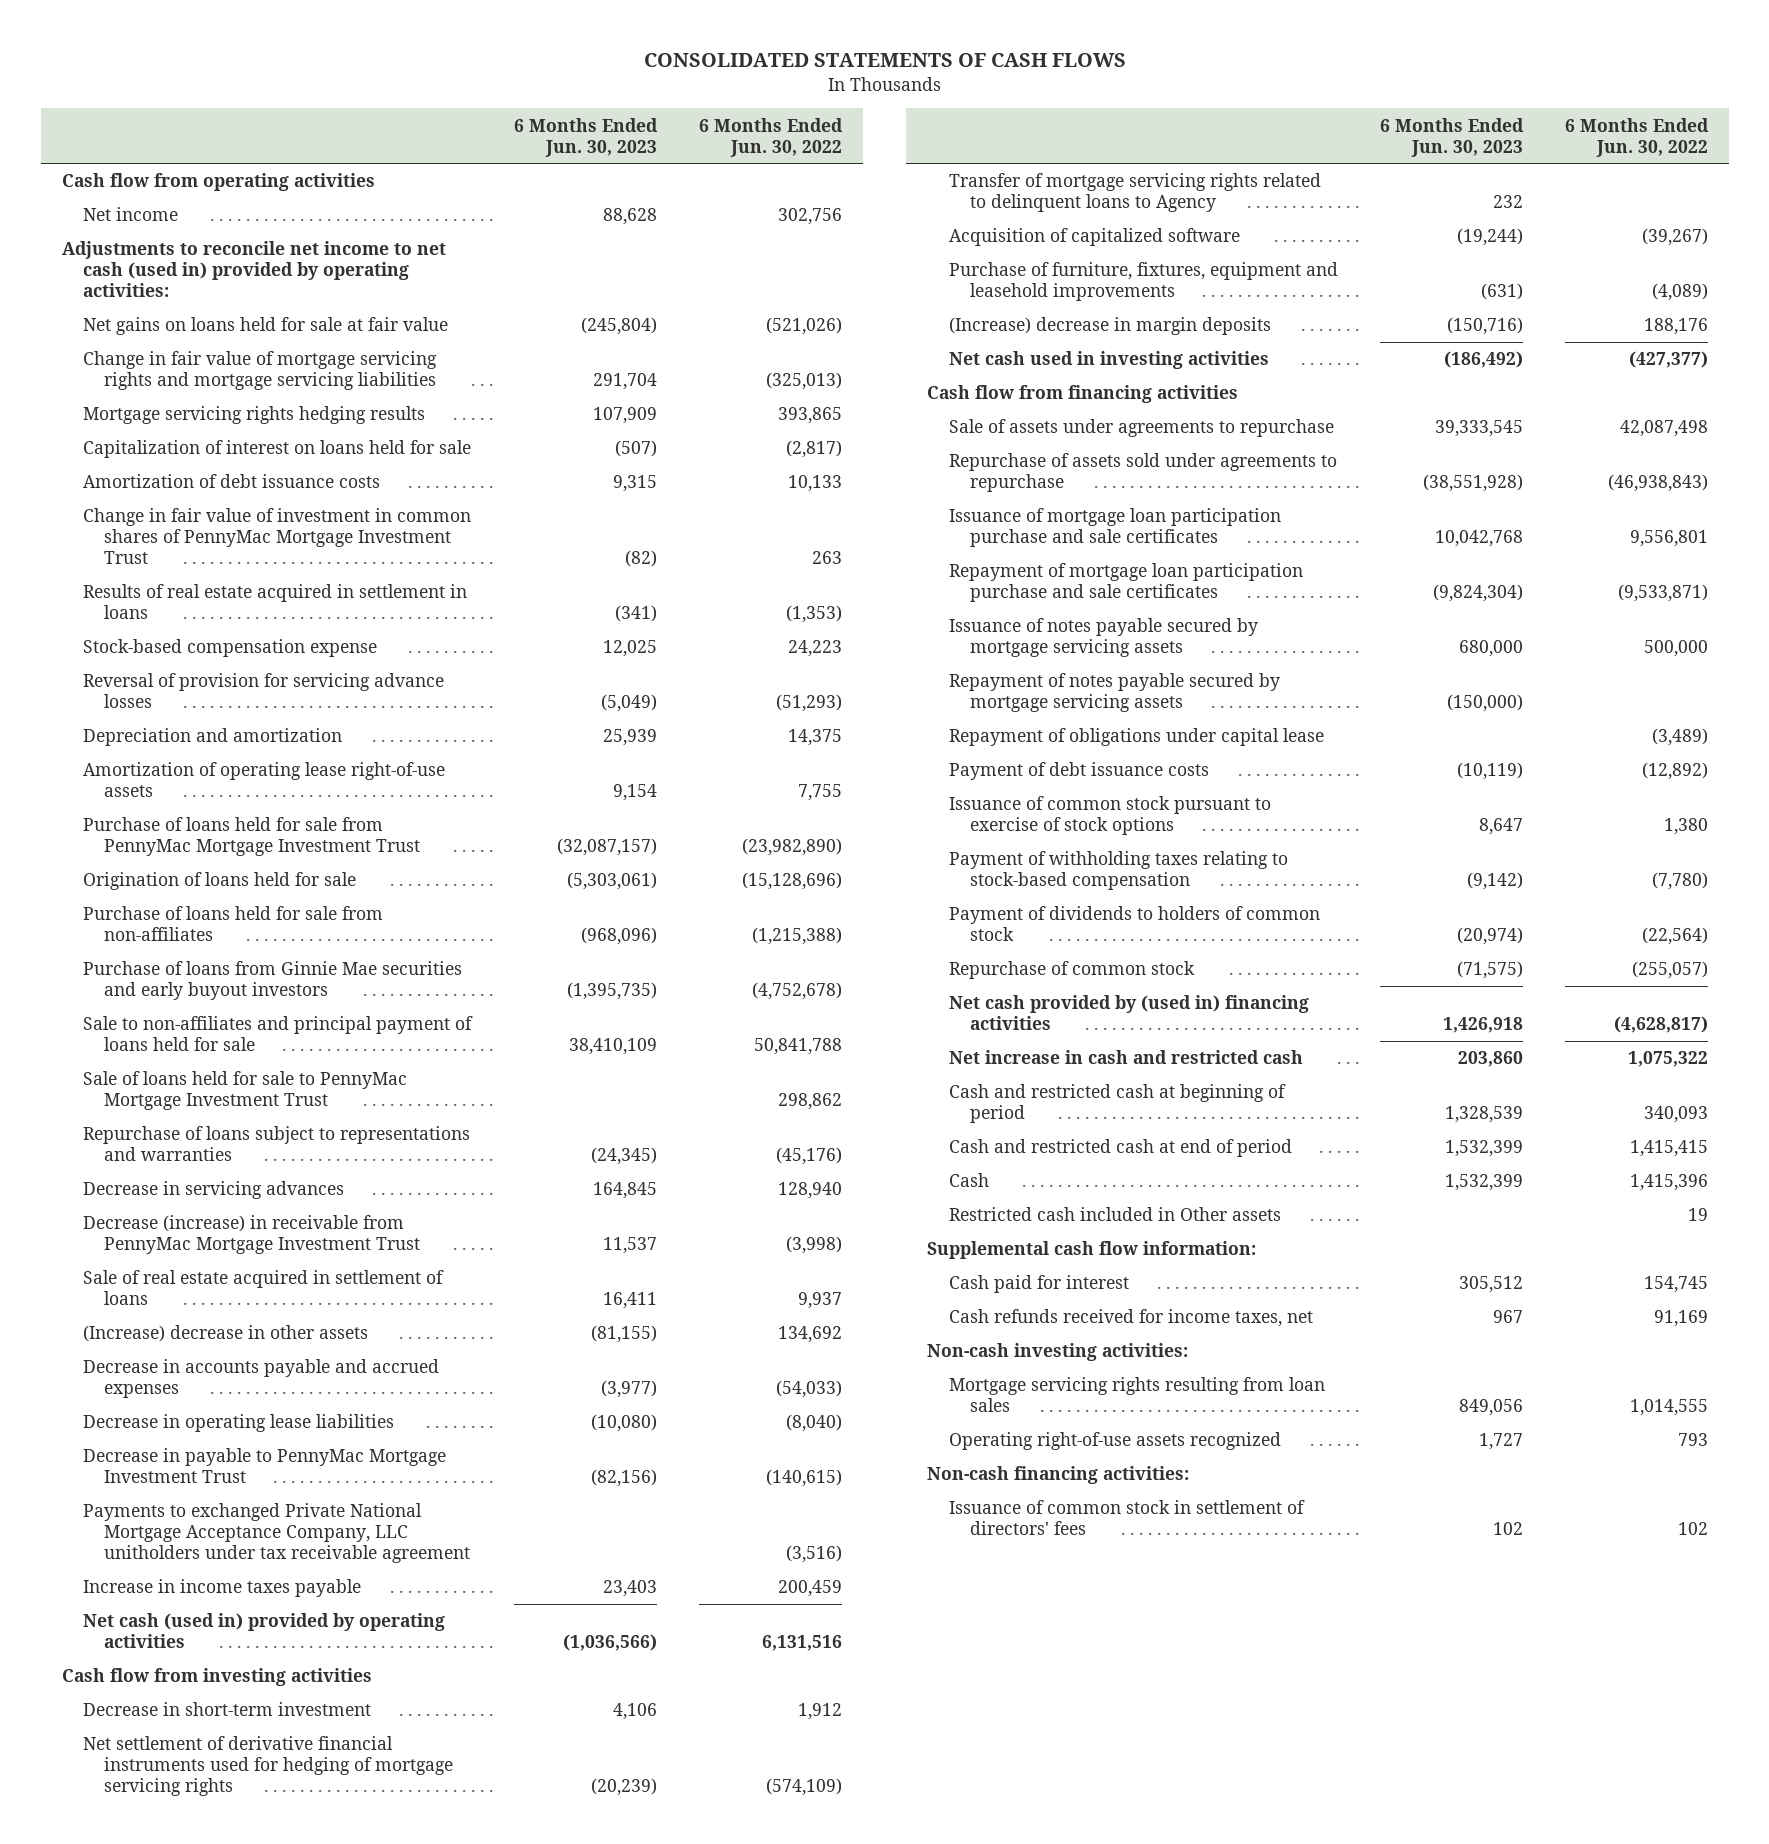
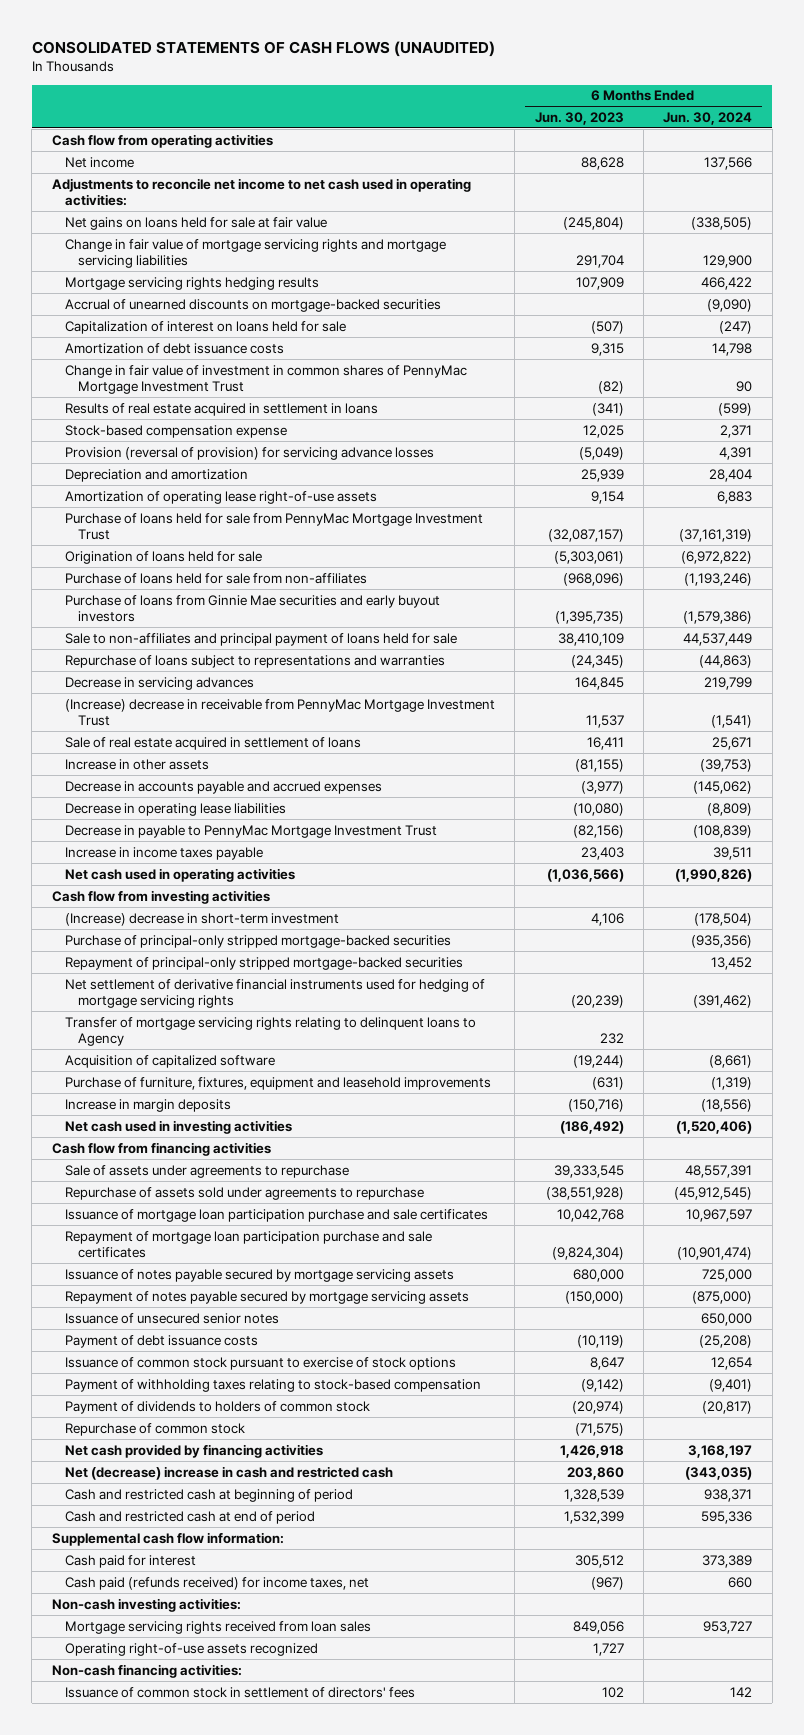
- CONSOLIDATED STATEMENTS OF CASH FLOWS
+ CONSOLIDATED STATEMENTS OF CASH FLOWS (UNAUDITED)
- | 6 Months Ended Jun. 30, 2023 | 6 Months Ended Jun. 30, 2022
+ | 6 Months Ended Jun. 30, 2023 | 6 Months Ended Jun. 30, 2024
- Adjustments to reconcile net income to net cash (used in) provided by operating activities:
+ Adjustments to reconcile net income to net cash used in operating activities:
+ Accrual of unearned discounts on mortgage-backed securities | | (9,090)
- Reversal of provision for servicing advance losses | (5,049) | (51,293)
+ Provision (reversal of provision) for servicing advance losses | (5,049) | 4,391
- Sale of loans held for sale to PennyMac Mortgage Investment Trust | | 298,862
- Decrease (increase) in receivable from PennyMac Mortgage Investment Trust | 11,537 | (3,998)
+ (Increase) decrease in receivable from PennyMac Mortgage Investment Trust | 11,537 | (1,541)
- (Increase) decrease in other assets | (81,155) | 134,692
+ Increase in other assets | (81,155) | (39,753)
- Payments to exchanged Private National Mortgage Acceptance Company, LLC unitholders under tax receivable agreement | | (3,516)
- Net cash (used in) provided by operating activities | (1,036,566) | 6,131,516
+ Net cash used in operating activities | (1,036,566) | (1,990,826)
- Decrease in short-term investment | 4,106 | 1,912
+ (Increase) decrease in short-term investment | 4,106 | (178,504)
+ Purchase of principal-only stripped mortgage-backed securities | | (935,356)
+ Repayment of principal-only stripped mortgage-backed securities | | 13,452
- Transfer of mortgage servicing rights related to delinquent loans to Agency | 232 |
+ Transfer of mortgage servicing rights relating to delinquent loans to Agency | 232 |
- (Increase) decrease in margin deposits | (150,716) | 188,176
+ Increase in margin deposits | (150,716) | (18,556)
- Repayment of obligations under capital lease | | (3,489)
+ Issuance of unsecured senior notes | | 650,000
- Net cash provided by (used in) financing activities | 1,426,918 | (4,628,817)
- Net increase in cash and restricted cash | 203,860 | 1,075,322
+ Net cash provided by financing activities | 1,426,918 | 3,168,197
+ Net (decrease) increase in cash and restricted cash | 203,860 | (343,035)
- Cash | 1,532,399 | 1,415,396
- Restricted cash included in Other assets | | 19
- Cash refunds received for income taxes, net | 967 | 91,169
+ Cash paid (refunds received) for income taxes, net | (967) | 660
- Mortgage servicing rights resulting from loan sales | 849,056 | 1,014,555
+ Mortgage servicing rights received from loan sales | 849,056 | 953,727

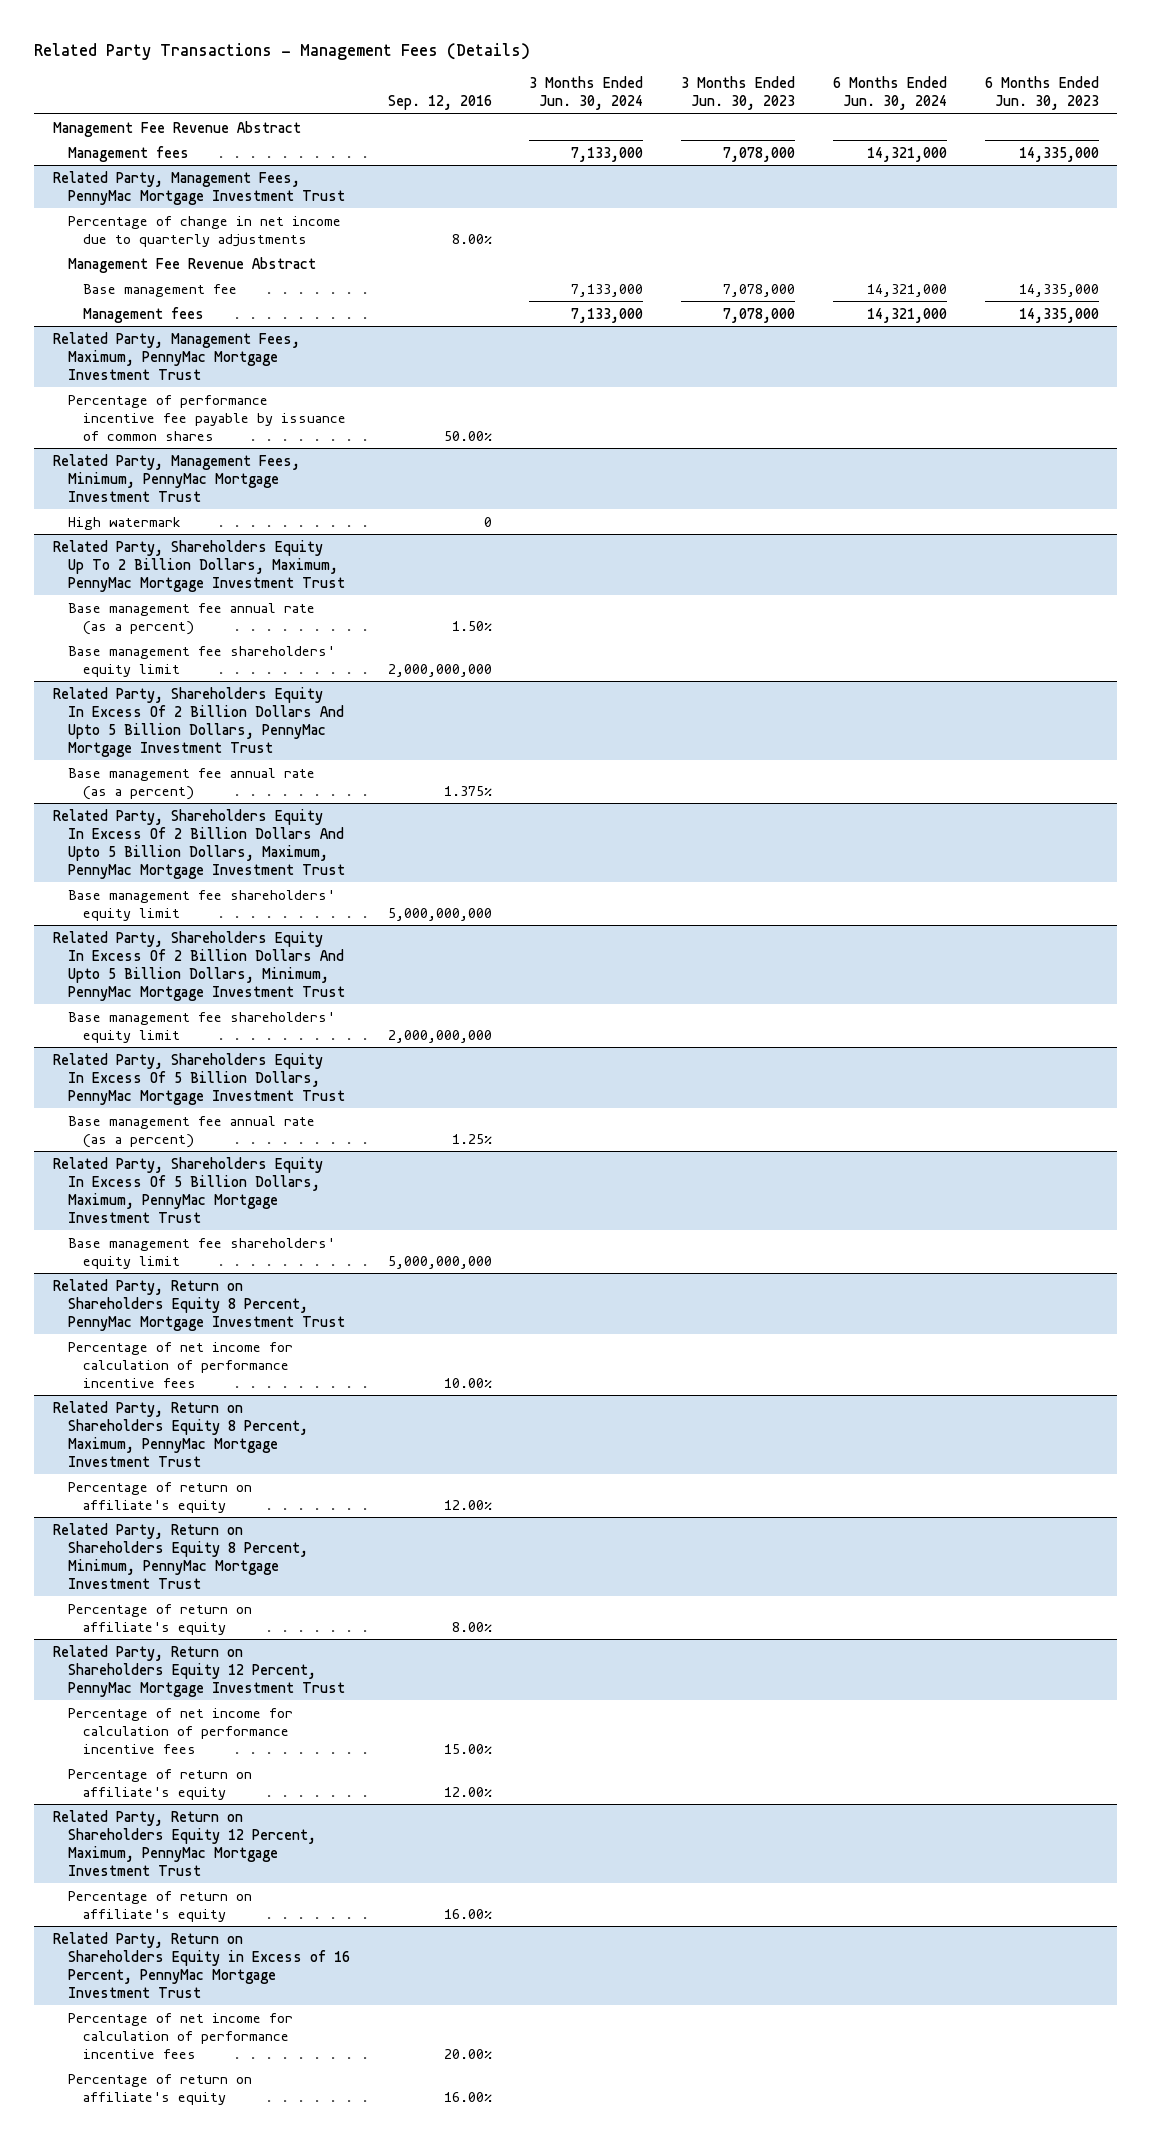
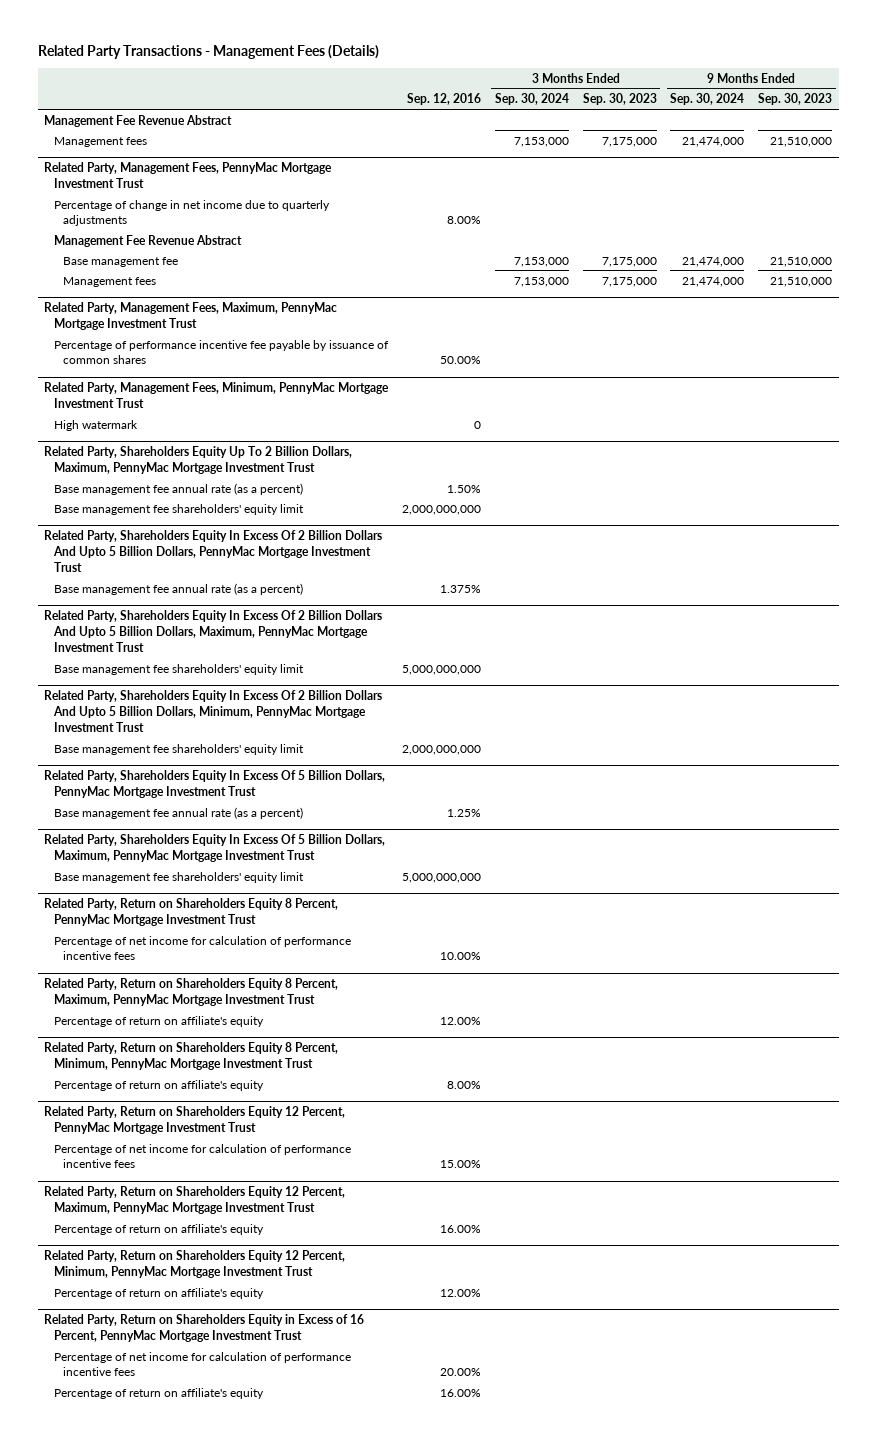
- | Sep. 12, 2016 | 3 Months Ended Jun. 30, 2024 | 3 Months Ended Jun. 30, 2023 | 6 Months Ended Jun. 30, 2024 | 6 Months Ended Jun. 30, 2023
+ | Sep. 12, 2016 | 3 Months Ended Sep. 30, 2024 | 3 Months Ended Sep. 30, 2023 | 9 Months Ended Sep. 30, 2024 | 9 Months Ended Sep. 30, 2023
@ Related Party, Return on Shareholders Equity 12 Percent, PennyMac Mortgage Investment Trust
- Percentage of return on affiliate's equity | 12.00% | | | |
+ Related Party, Return on Shareholders Equity 12 Percent, Minimum, PennyMac Mortgage Investment Trust
+ Percentage of return on affiliate's equity | 12.00% | | | |

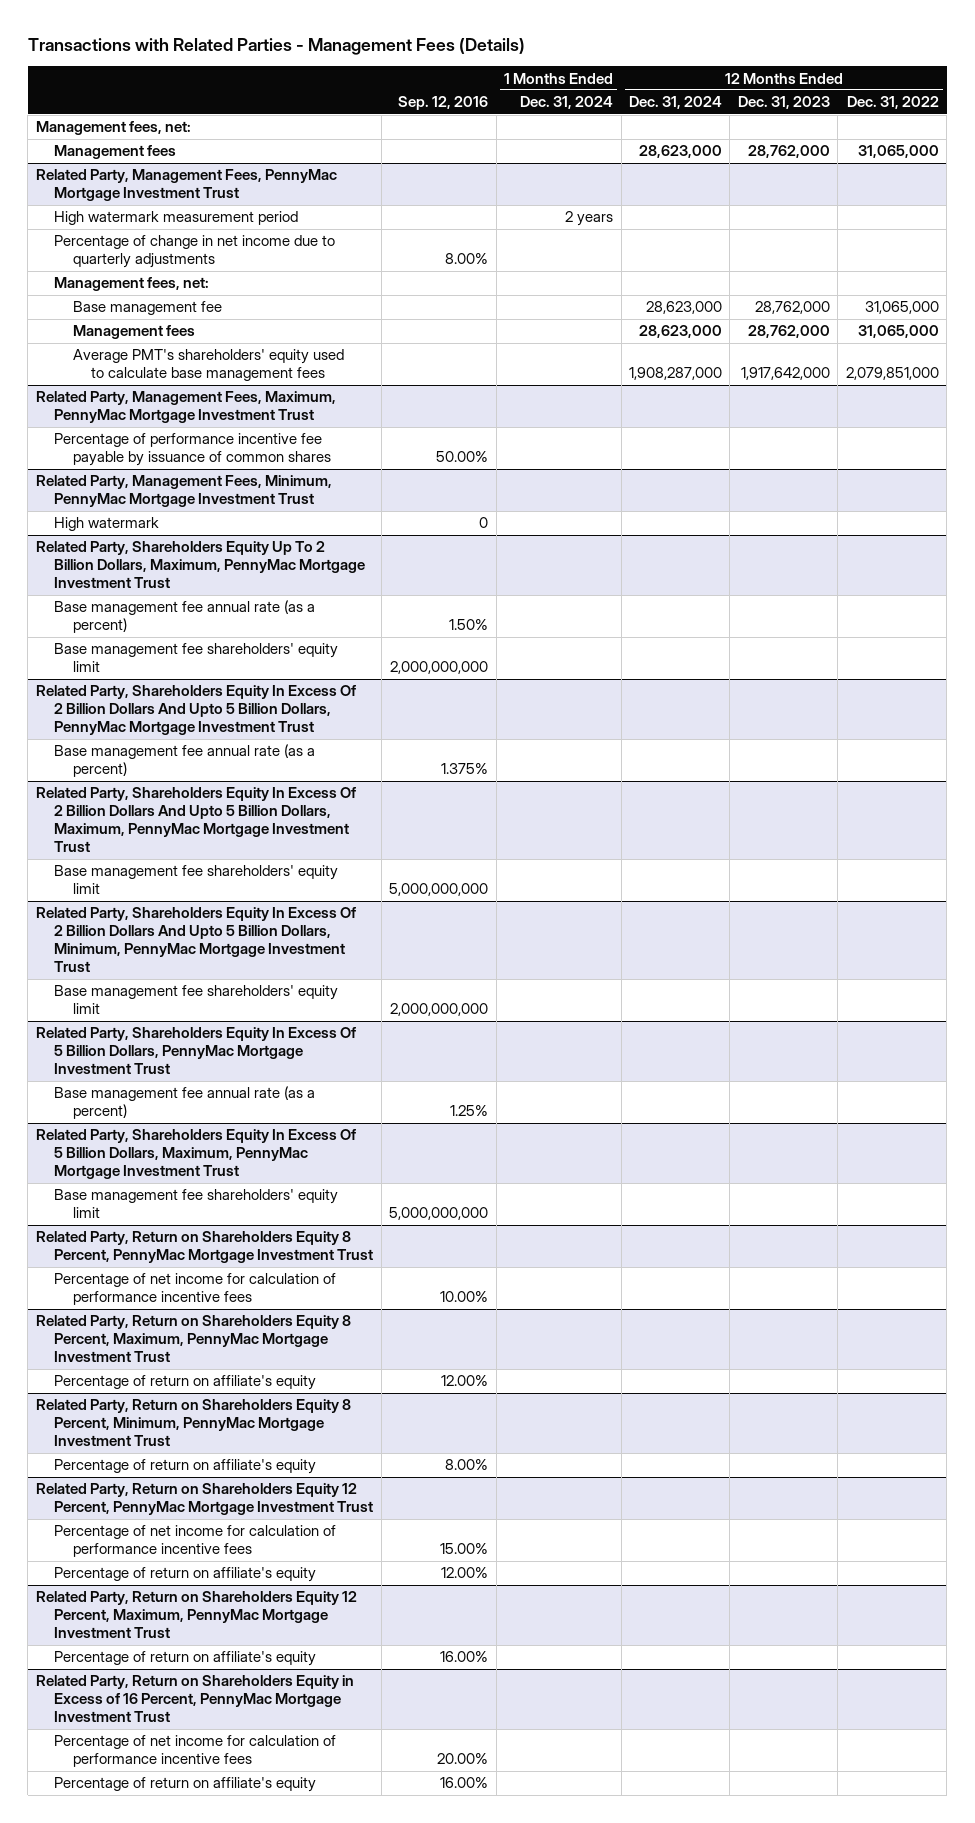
- Related Party Transactions - Management Fees (Details)
+ Transactions with Related Parties - Management Fees (Details)
- | Sep. 12, 2016 | 3 Months Ended Sep. 30, 2024 | 3 Months Ended Sep. 30, 2023 | 9 Months Ended Sep. 30, 2024 | 9 Months Ended Sep. 30, 2023
+ | Sep. 12, 2016 | 1 Months Ended Dec. 31, 2024 | 12 Months Ended Dec. 31, 2024 | 12 Months Ended Dec. 31, 2023 | 12 Months Ended Dec. 31, 2022
- Management Fee Revenue Abstract
+ Management fees, net:
@ Related Party, Management Fees, PennyMac Mortgage Investment Trust
+ High watermark measurement period | | 2 years | | |
- Management Fee Revenue Abstract
+ Management fees, net:
+ Average PMT's shareholders' equity used to calculate base management fees | | | 1,908,287,000 | 1,917,642,000 | 2,079,851,000
@ Related Party, Return on Shareholders Equity 12 Percent, PennyMac Mortgage Investment Trust
+ Percentage of return on affiliate's equity | 12.00% | | | |
- Related Party, Return on Shareholders Equity 12 Percent, Minimum, PennyMac Mortgage Investment Trust
- Percentage of return on affiliate's equity | 12.00% | | | |

